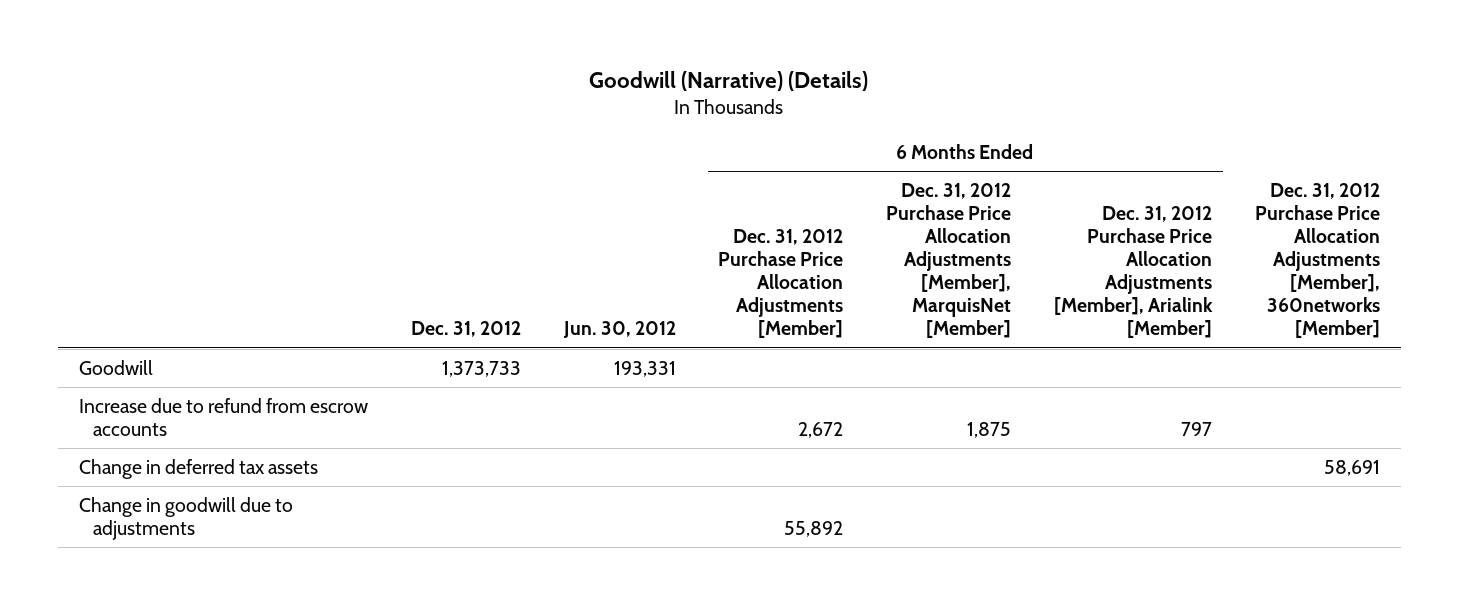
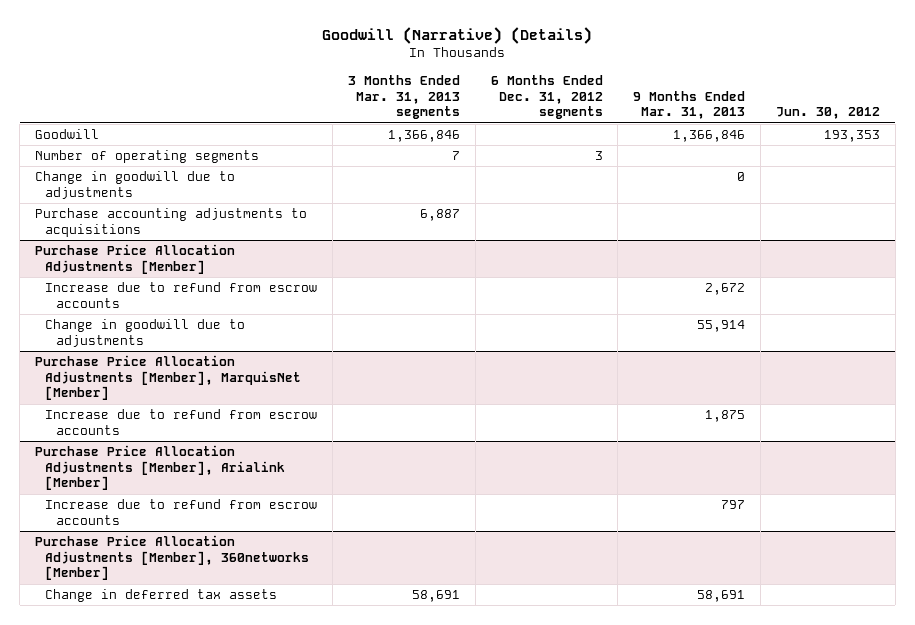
- | Dec. 31, 2012 | Jun. 30, 2012 | 6 Months Ended Dec. 31, 2012 Purchase Price Allocation Adjustments [Member] | 6 Months Ended Dec. 31, 2012 Purchase Price Allocation Adjustments [Member], MarquisNet [Member] | 6 Months Ended Dec. 31, 2012 Purchase Price Allocation Adjustments [Member], Arialink [Member] | Dec. 31, 2012 Purchase Price Allocation Adjustments [Member], 360networks [Member]
+ | 3 Months Ended Mar. 31, 2013 segments | 6 Months Ended Dec. 31, 2012 segments | 9 Months Ended Mar. 31, 2013 | Jun. 30, 2012
- Goodwill | 1,373,733 | 193,331 | | | |
- Increase due to refund from escrow accounts | | | 2,672 | 1,875 | 797 |
- Change in deferred tax assets | | | | | | 58,691
+ Goodwill | 1,366,846 | | 1,366,846 | 193,353
+ Number of operating segments | 7 | 3 | |
+ Purchase accounting adjustments to acquisitions | 6,887 | | |
+ Purchase Price Allocation Adjustments [Member]
+ Increase due to refund from escrow accounts | | | 2,672 |
+ Change in goodwill due to adjustments | | | 55,914 |
+ Purchase Price Allocation Adjustments [Member], MarquisNet [Member]
+ Increase due to refund from escrow accounts | | | 1,875 |
+ Purchase Price Allocation Adjustments [Member], Arialink [Member]
+ Increase due to refund from escrow accounts | | | 797 |
+ Purchase Price Allocation Adjustments [Member], 360networks [Member]
+ Change in deferred tax assets | 58,691 | | 58,691 |

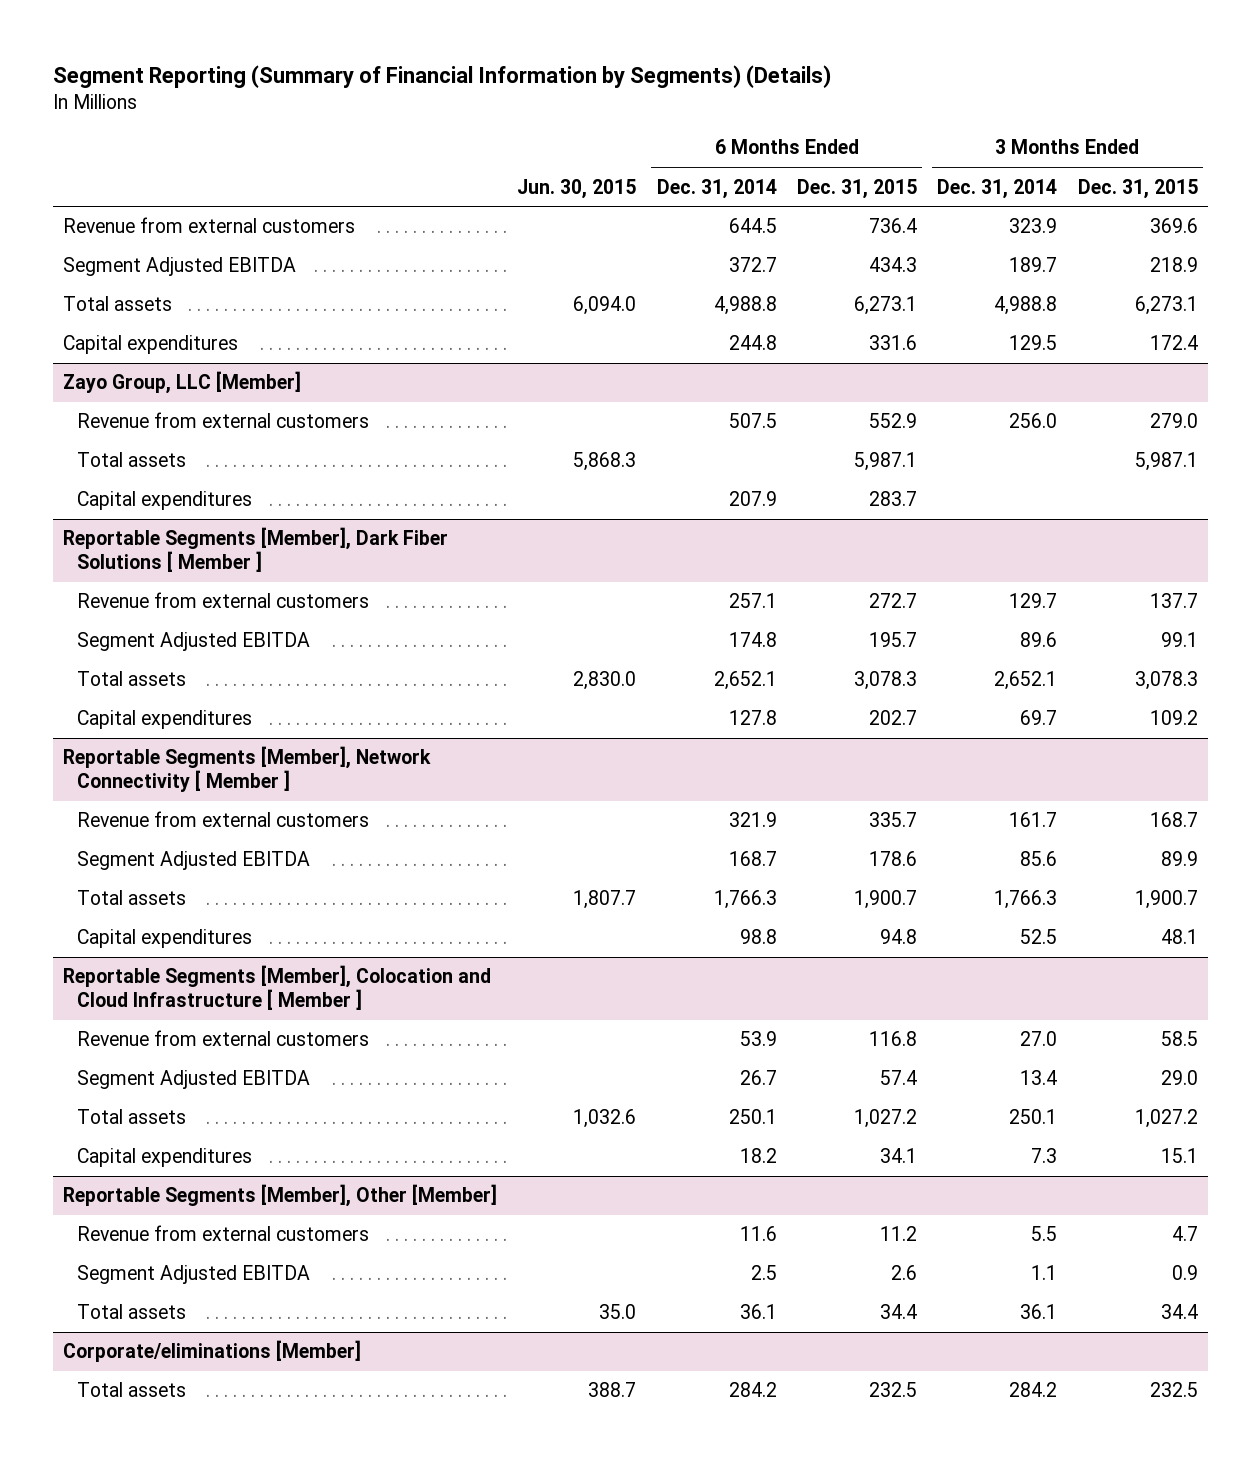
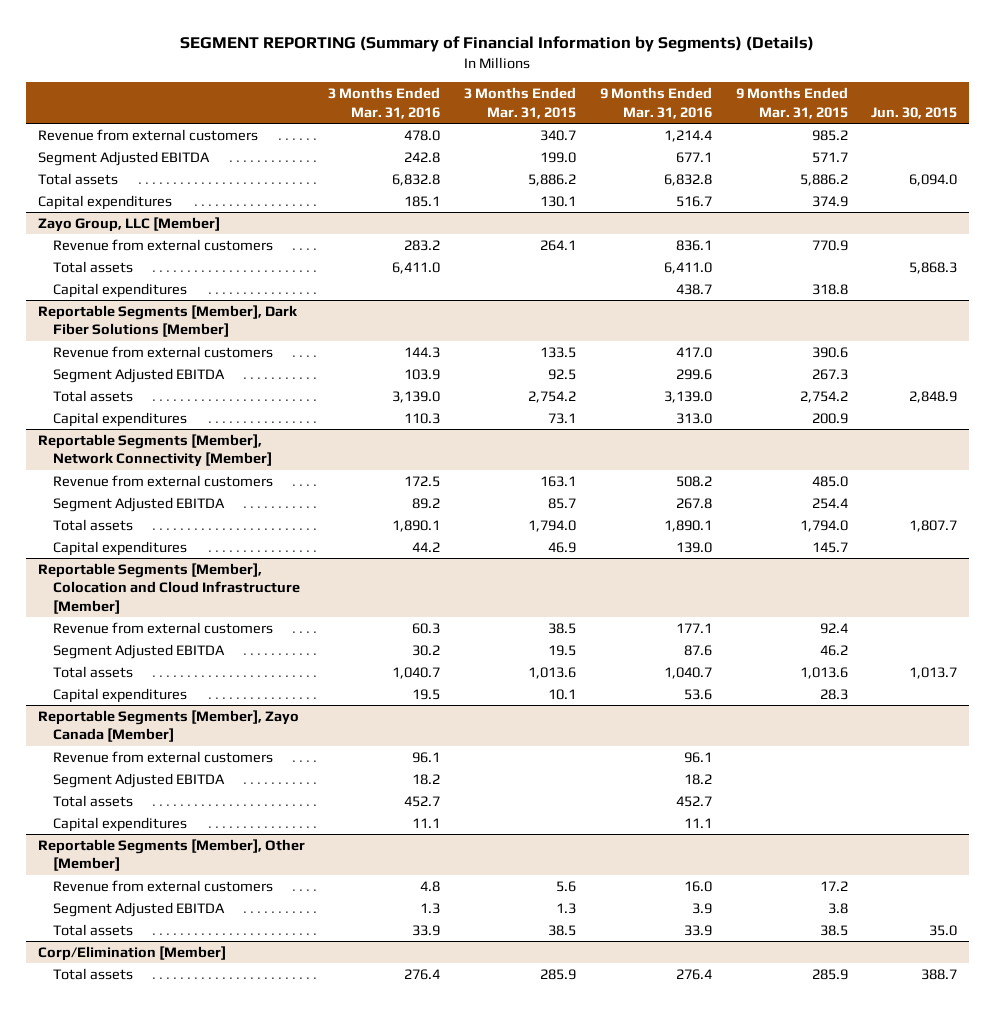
- Segment Reporting (Summary of Financial Information by Segments) (Details)
+ SEGMENT REPORTING (Summary of Financial Information by Segments) (Details)
- | Jun. 30, 2015 | 6 Months Ended Dec. 31, 2014 | 6 Months Ended Dec. 31, 2015 | 3 Months Ended Dec. 31, 2014 | 3 Months Ended Dec. 31, 2015
+ | 3 Months Ended Mar. 31, 2016 | 3 Months Ended Mar. 31, 2015 | 9 Months Ended Mar. 31, 2016 | 9 Months Ended Mar. 31, 2015 | Jun. 30, 2015
- Reportable Segments [Member], Dark Fiber Solutions [ Member ]
+ Reportable Segments [Member], Dark Fiber Solutions [Member]
- Total assets | 2,830.0 | 2,652.1 | 3,078.3 | 2,652.1 | 3,078.3
+ Total assets | 3,139.0 | 2,754.2 | 3,139.0 | 2,754.2 | 2,848.9
- Reportable Segments [Member], Network Connectivity [ Member ]
+ Reportable Segments [Member], Network Connectivity [Member]
- Reportable Segments [Member], Colocation and Cloud Infrastructure [ Member ]
+ Reportable Segments [Member], Colocation and Cloud Infrastructure [Member]
- Total assets | 1,032.6 | 250.1 | 1,027.2 | 250.1 | 1,027.2
+ Total assets | 1,040.7 | 1,013.6 | 1,040.7 | 1,013.6 | 1,013.7
+ Reportable Segments [Member], Zayo Canada [Member]
+ Revenue from external customers | 96.1 | | 96.1 | |
+ Segment Adjusted EBITDA | 18.2 | | 18.2 | |
+ Total assets | 452.7 | | 452.7 | |
+ Capital expenditures | 11.1 | | 11.1 | |
- Corporate/eliminations [Member]
+ Corp/Elimination [Member]

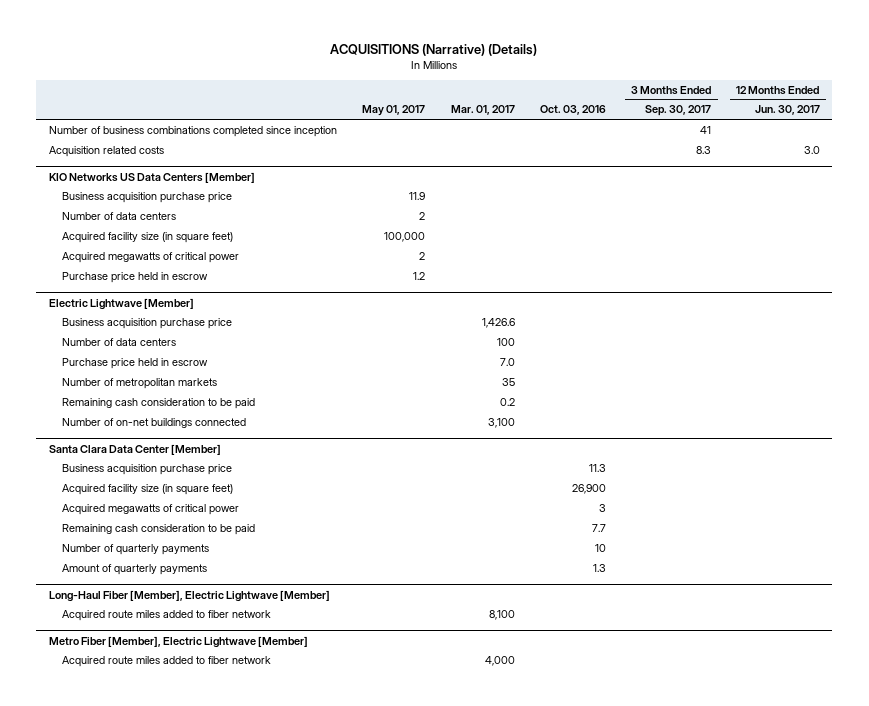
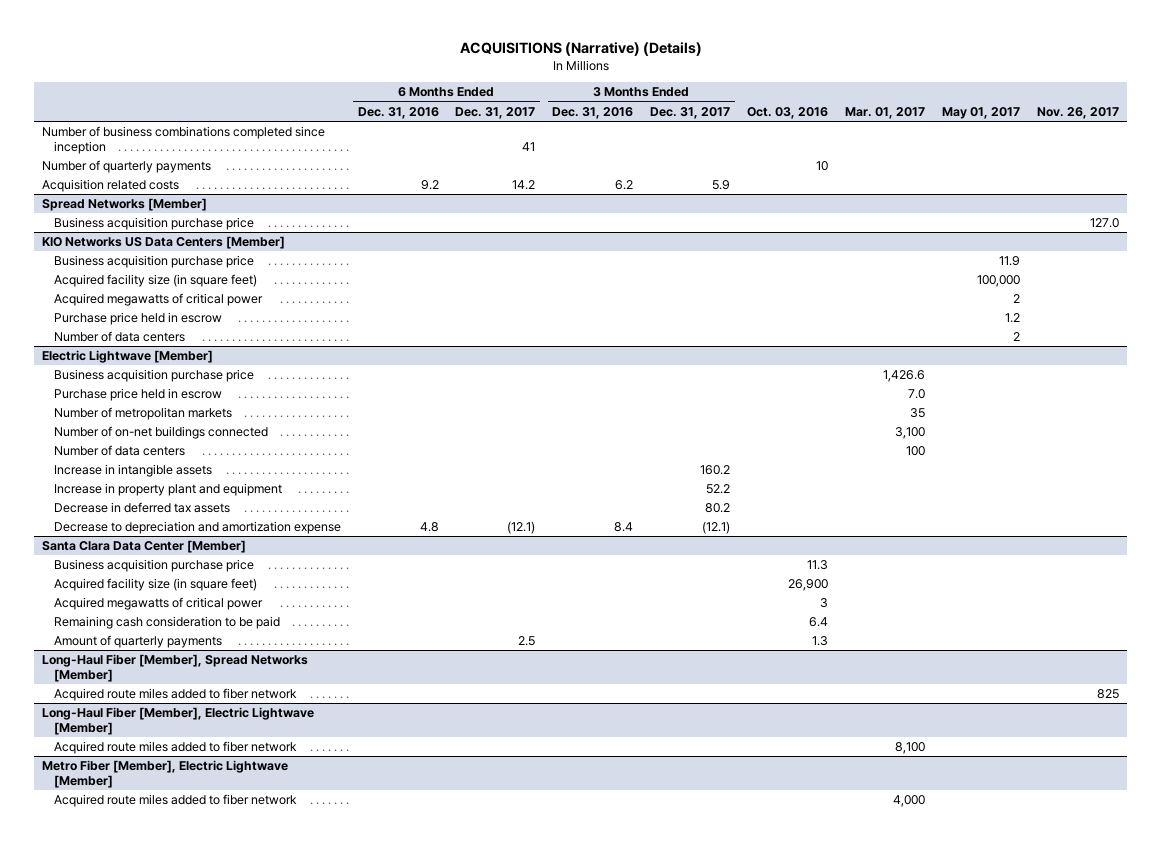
- | May 01, 2017 | Mar. 01, 2017 | Oct. 03, 2016 | 3 Months Ended Sep. 30, 2017 | 12 Months Ended Jun. 30, 2017
+ | 6 Months Ended Dec. 31, 2016 | 6 Months Ended Dec. 31, 2017 | 3 Months Ended Dec. 31, 2016 | 3 Months Ended Dec. 31, 2017 | Oct. 03, 2016 | Mar. 01, 2017 | May 01, 2017 | Nov. 26, 2017
+ Number of quarterly payments | | | | | 10 | | |
+ Spread Networks [Member]
+ Business acquisition purchase price | | | | | | | | 127.0
@ KIO Networks US Data Centers [Member]
moved down: Number of data centers | | | | | | | 2 |
@ Electric Lightwave [Member]
- Remaining cash consideration to be paid | | 0.2 | | |
moved down: Number of data centers | | | | | | 100 | |
+ Increase in intangible assets | | | | 160.2 | | | |
+ Increase in property plant and equipment | | | | 52.2 | | | |
+ Decrease in deferred tax assets | | | | 80.2 | | | |
+ Decrease to depreciation and amortization expense | 4.8 | (12.1) | 8.4 | (12.1) | | | |
@ Santa Clara Data Center [Member]
- Remaining cash consideration to be paid | | | 7.7 | |
- Number of quarterly payments | | | 10 | |
+ Remaining cash consideration to be paid | | | | | 6.4 | | |
+ Long-Haul Fiber [Member], Spread Networks [Member]
+ Acquired route miles added to fiber network | | | | | | | | 825

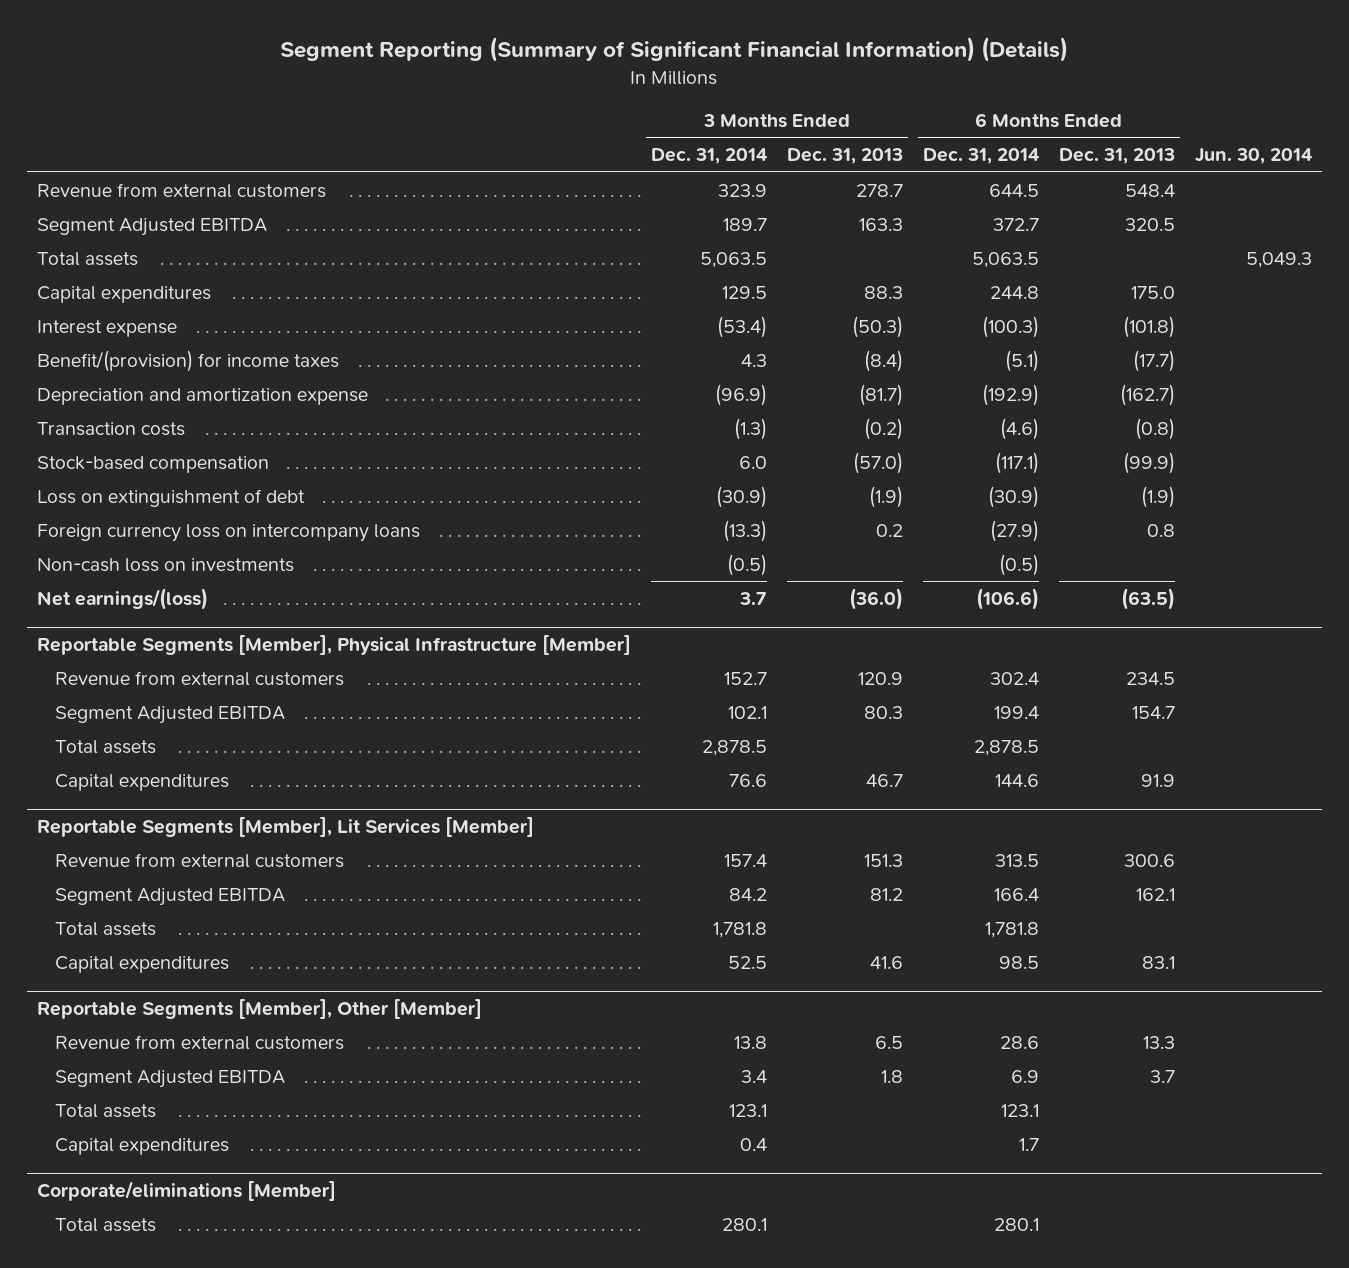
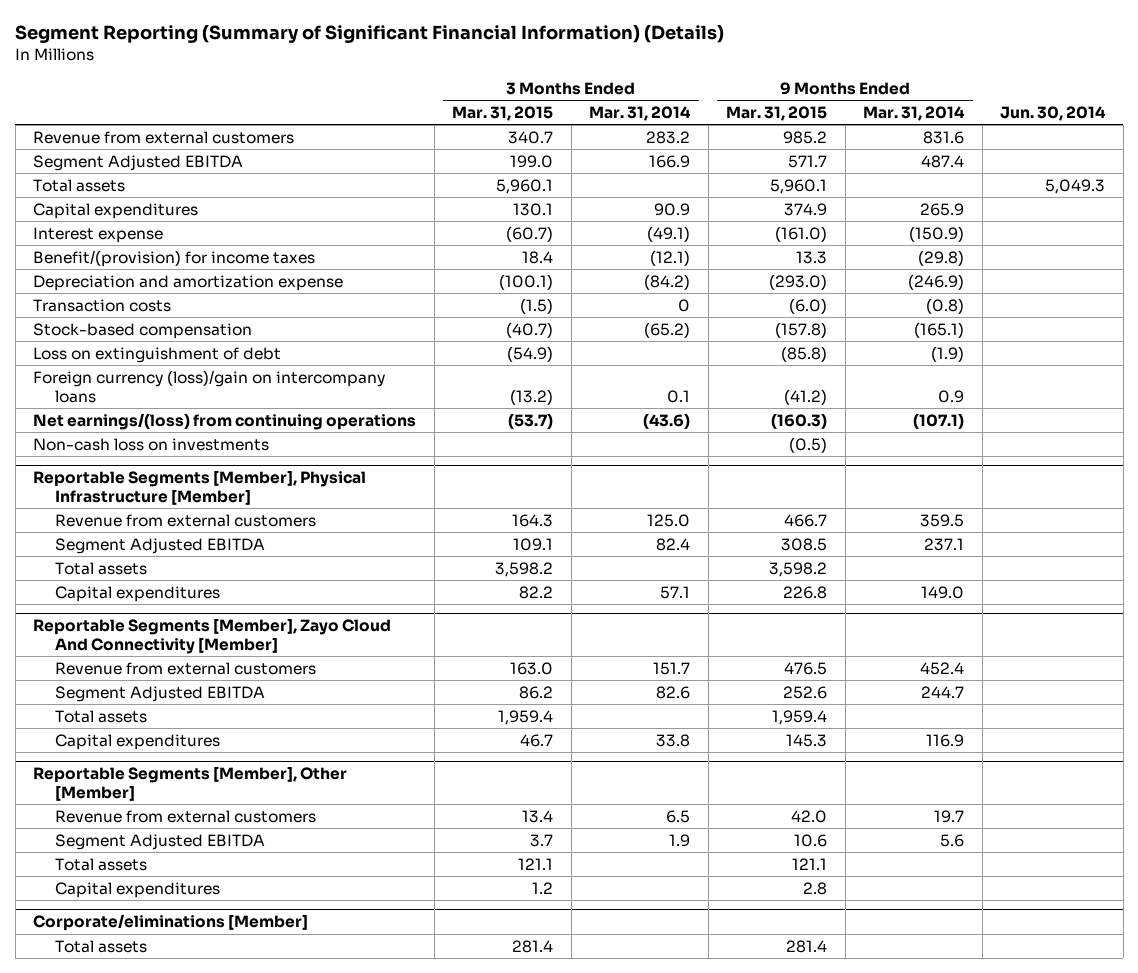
- | 3 Months Ended Dec. 31, 2014 | 3 Months Ended Dec. 31, 2013 | 6 Months Ended Dec. 31, 2014 | 6 Months Ended Dec. 31, 2013 | Jun. 30, 2014
+ | 3 Months Ended Mar. 31, 2015 | 3 Months Ended Mar. 31, 2014 | 9 Months Ended Mar. 31, 2015 | 9 Months Ended Mar. 31, 2014 | Jun. 30, 2014
- Foreign currency loss on intercompany loans | (13.3) | 0.2 | (27.9) | 0.8 |
+ Foreign currency (loss)/gain on intercompany loans | (13.2) | 0.1 | (41.2) | 0.9 |
+ Net earnings/(loss) from continuing operations | (53.7) | (43.6) | (160.3) | (107.1) |
- Net earnings/(loss) | 3.7 | (36.0) | (106.6) | (63.5) |
- Reportable Segments [Member], Lit Services [Member]
- Revenue from external customers | 157.4 | 151.3 | 313.5 | 300.6 |
- Segment Adjusted EBITDA | 84.2 | 81.2 | 166.4 | 162.1 |
- Total assets | 1,781.8 | | 1,781.8 | |
- Capital expenditures | 52.5 | 41.6 | 98.5 | 83.1 |
+ Reportable Segments [Member], Zayo Cloud And Connectivity [Member]
+ Revenue from external customers | 163.0 | 151.7 | 476.5 | 452.4 |
+ Segment Adjusted EBITDA | 86.2 | 82.6 | 252.6 | 244.7 |
+ Total assets | 1,959.4 | | 1,959.4 | |
+ Capital expenditures | 46.7 | 33.8 | 145.3 | 116.9 |

